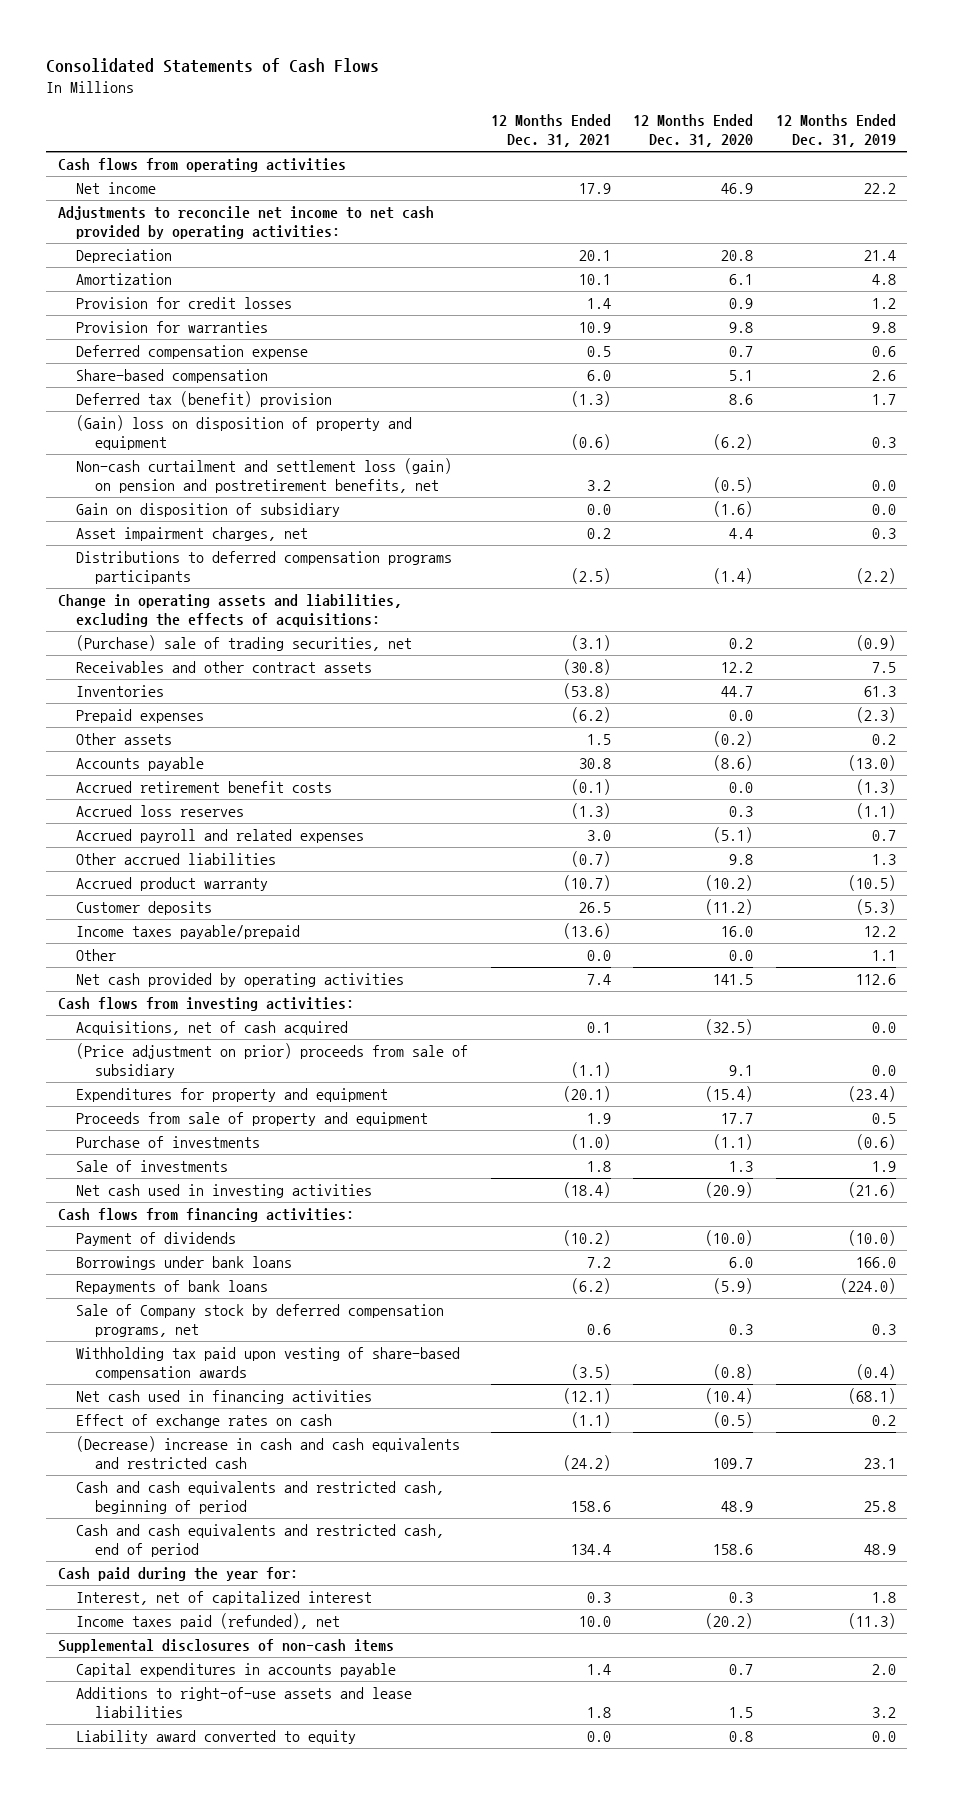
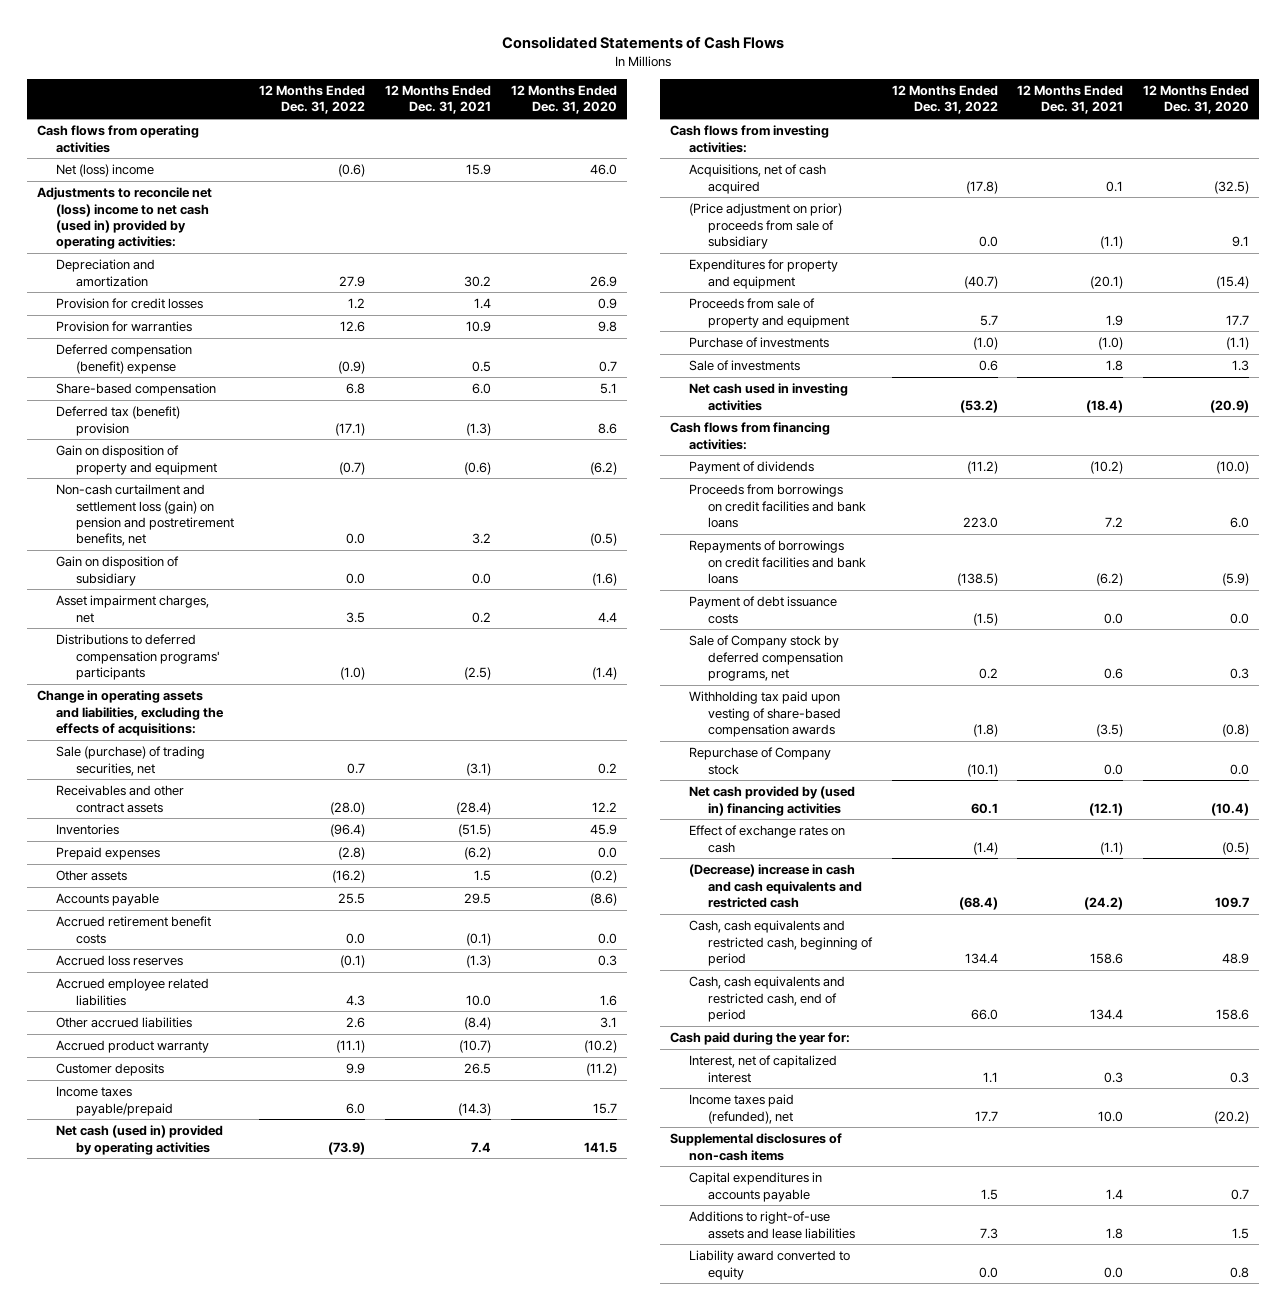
- | 12 Months Ended Dec. 31, 2021 | 12 Months Ended Dec. 31, 2020 | 12 Months Ended Dec. 31, 2019
+ | 12 Months Ended Dec. 31, 2022 | 12 Months Ended Dec. 31, 2021 | 12 Months Ended Dec. 31, 2020
- Net income | 17.9 | 46.9 | 22.2
- Adjustments to reconcile net income to net cash provided by operating activities:
- Depreciation | 20.1 | 20.8 | 21.4
- Amortization | 10.1 | 6.1 | 4.8
+ Net (loss) income | (0.6) | 15.9 | 46.0
+ Adjustments to reconcile net (loss) income to net cash (used in) provided by operating activities:
+ Depreciation and amortization | 27.9 | 30.2 | 26.9
- Deferred compensation expense | 0.5 | 0.7 | 0.6
+ Deferred compensation (benefit) expense | (0.9) | 0.5 | 0.7
- (Gain) loss on disposition of property and equipment | (0.6) | (6.2) | 0.3
+ Gain on disposition of property and equipment | (0.7) | (0.6) | (6.2)
- Distributions to deferred compensation programs participants | (2.5) | (1.4) | (2.2)
+ Distributions to deferred compensation programs' participants | (1.0) | (2.5) | (1.4)
- (Purchase) sale of trading securities, net | (3.1) | 0.2 | (0.9)
- Receivables and other contract assets | (30.8) | 12.2 | 7.5
- Inventories | (53.8) | 44.7 | 61.3
+ Sale (purchase) of trading securities, net | 0.7 | (3.1) | 0.2
+ Receivables and other contract assets | (28.0) | (28.4) | 12.2
+ Inventories | (96.4) | (51.5) | 45.9
- Accounts payable | 30.8 | (8.6) | (13.0)
+ Accounts payable | 25.5 | 29.5 | (8.6)
- Accrued payroll and related expenses | 3.0 | (5.1) | 0.7
- Other accrued liabilities | (0.7) | 9.8 | 1.3
+ Accrued employee related liabilities | 4.3 | 10.0 | 1.6
+ Other accrued liabilities | 2.6 | (8.4) | 3.1
- Income taxes payable/prepaid | (13.6) | 16.0 | 12.2
- Other | 0.0 | 0.0 | 1.1
- Net cash provided by operating activities | 7.4 | 141.5 | 112.6
+ Income taxes payable/prepaid | 6.0 | (14.3) | 15.7
+ Net cash (used in) provided by operating activities | (73.9) | 7.4 | 141.5
- Borrowings under bank loans | 7.2 | 6.0 | 166.0
- Repayments of bank loans | (6.2) | (5.9) | (224.0)
+ Proceeds from borrowings on credit facilities and bank loans | 223.0 | 7.2 | 6.0
+ Repayments of borrowings on credit facilities and bank loans | (138.5) | (6.2) | (5.9)
+ Payment of debt issuance costs | (1.5) | 0.0 | 0.0
- Net cash used in financing activities | (12.1) | (10.4) | (68.1)
+ Repurchase of Company stock | (10.1) | 0.0 | 0.0
+ Net cash provided by (used in) financing activities | 60.1 | (12.1) | (10.4)
- Cash and cash equivalents and restricted cash, beginning of period | 158.6 | 48.9 | 25.8
- Cash and cash equivalents and restricted cash, end of period | 134.4 | 158.6 | 48.9
+ Cash, cash equivalents and restricted cash, beginning of period | 134.4 | 158.6 | 48.9
+ Cash, cash equivalents and restricted cash, end of period | 66.0 | 134.4 | 158.6

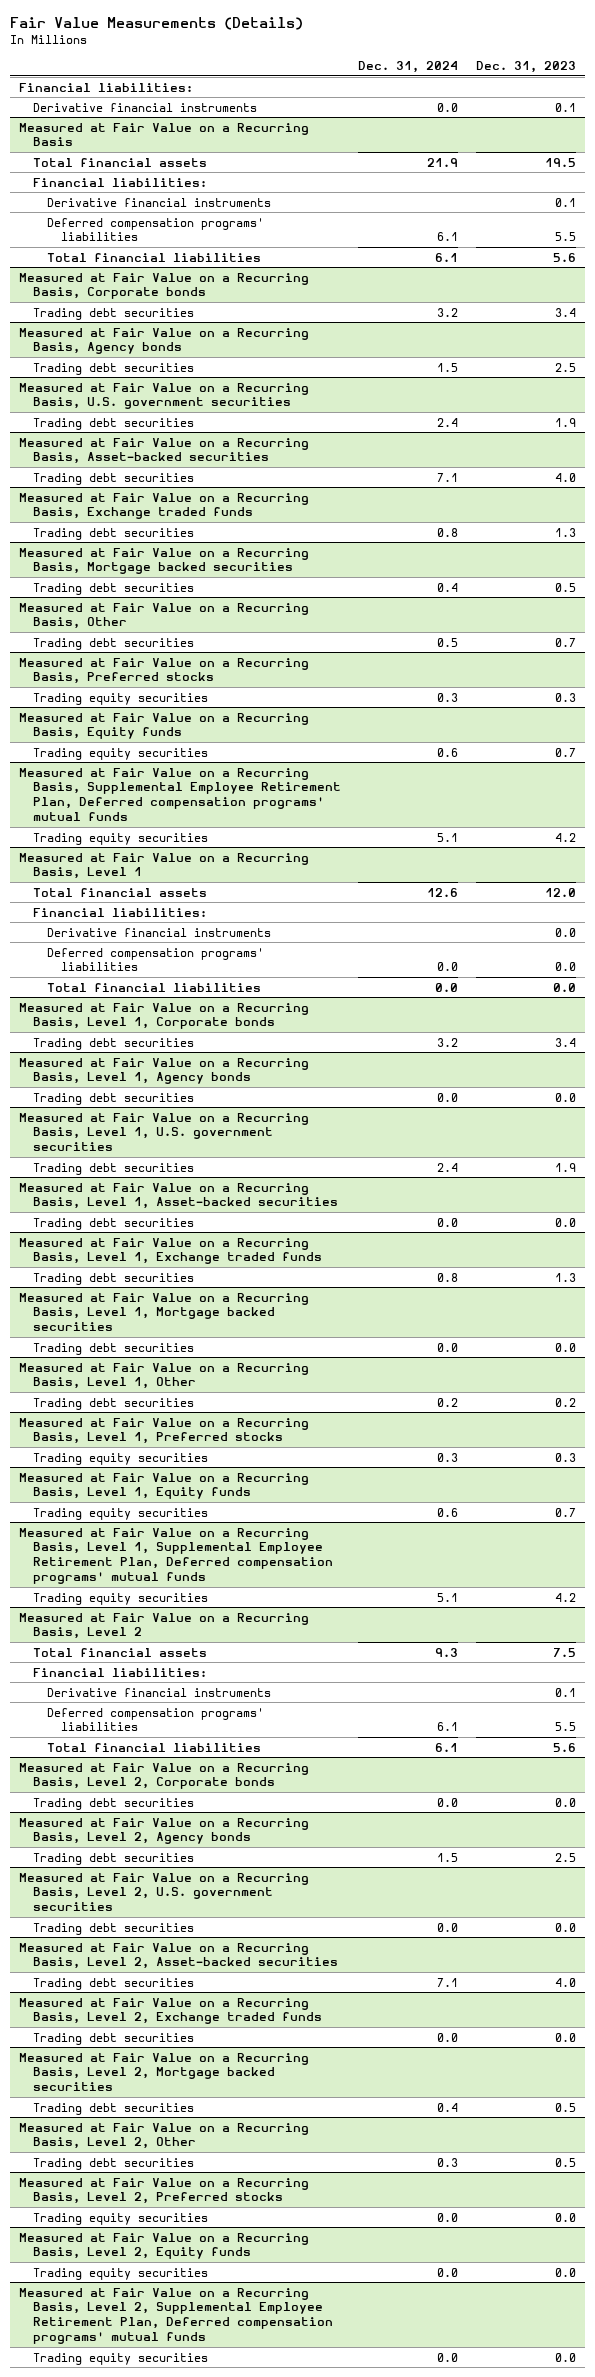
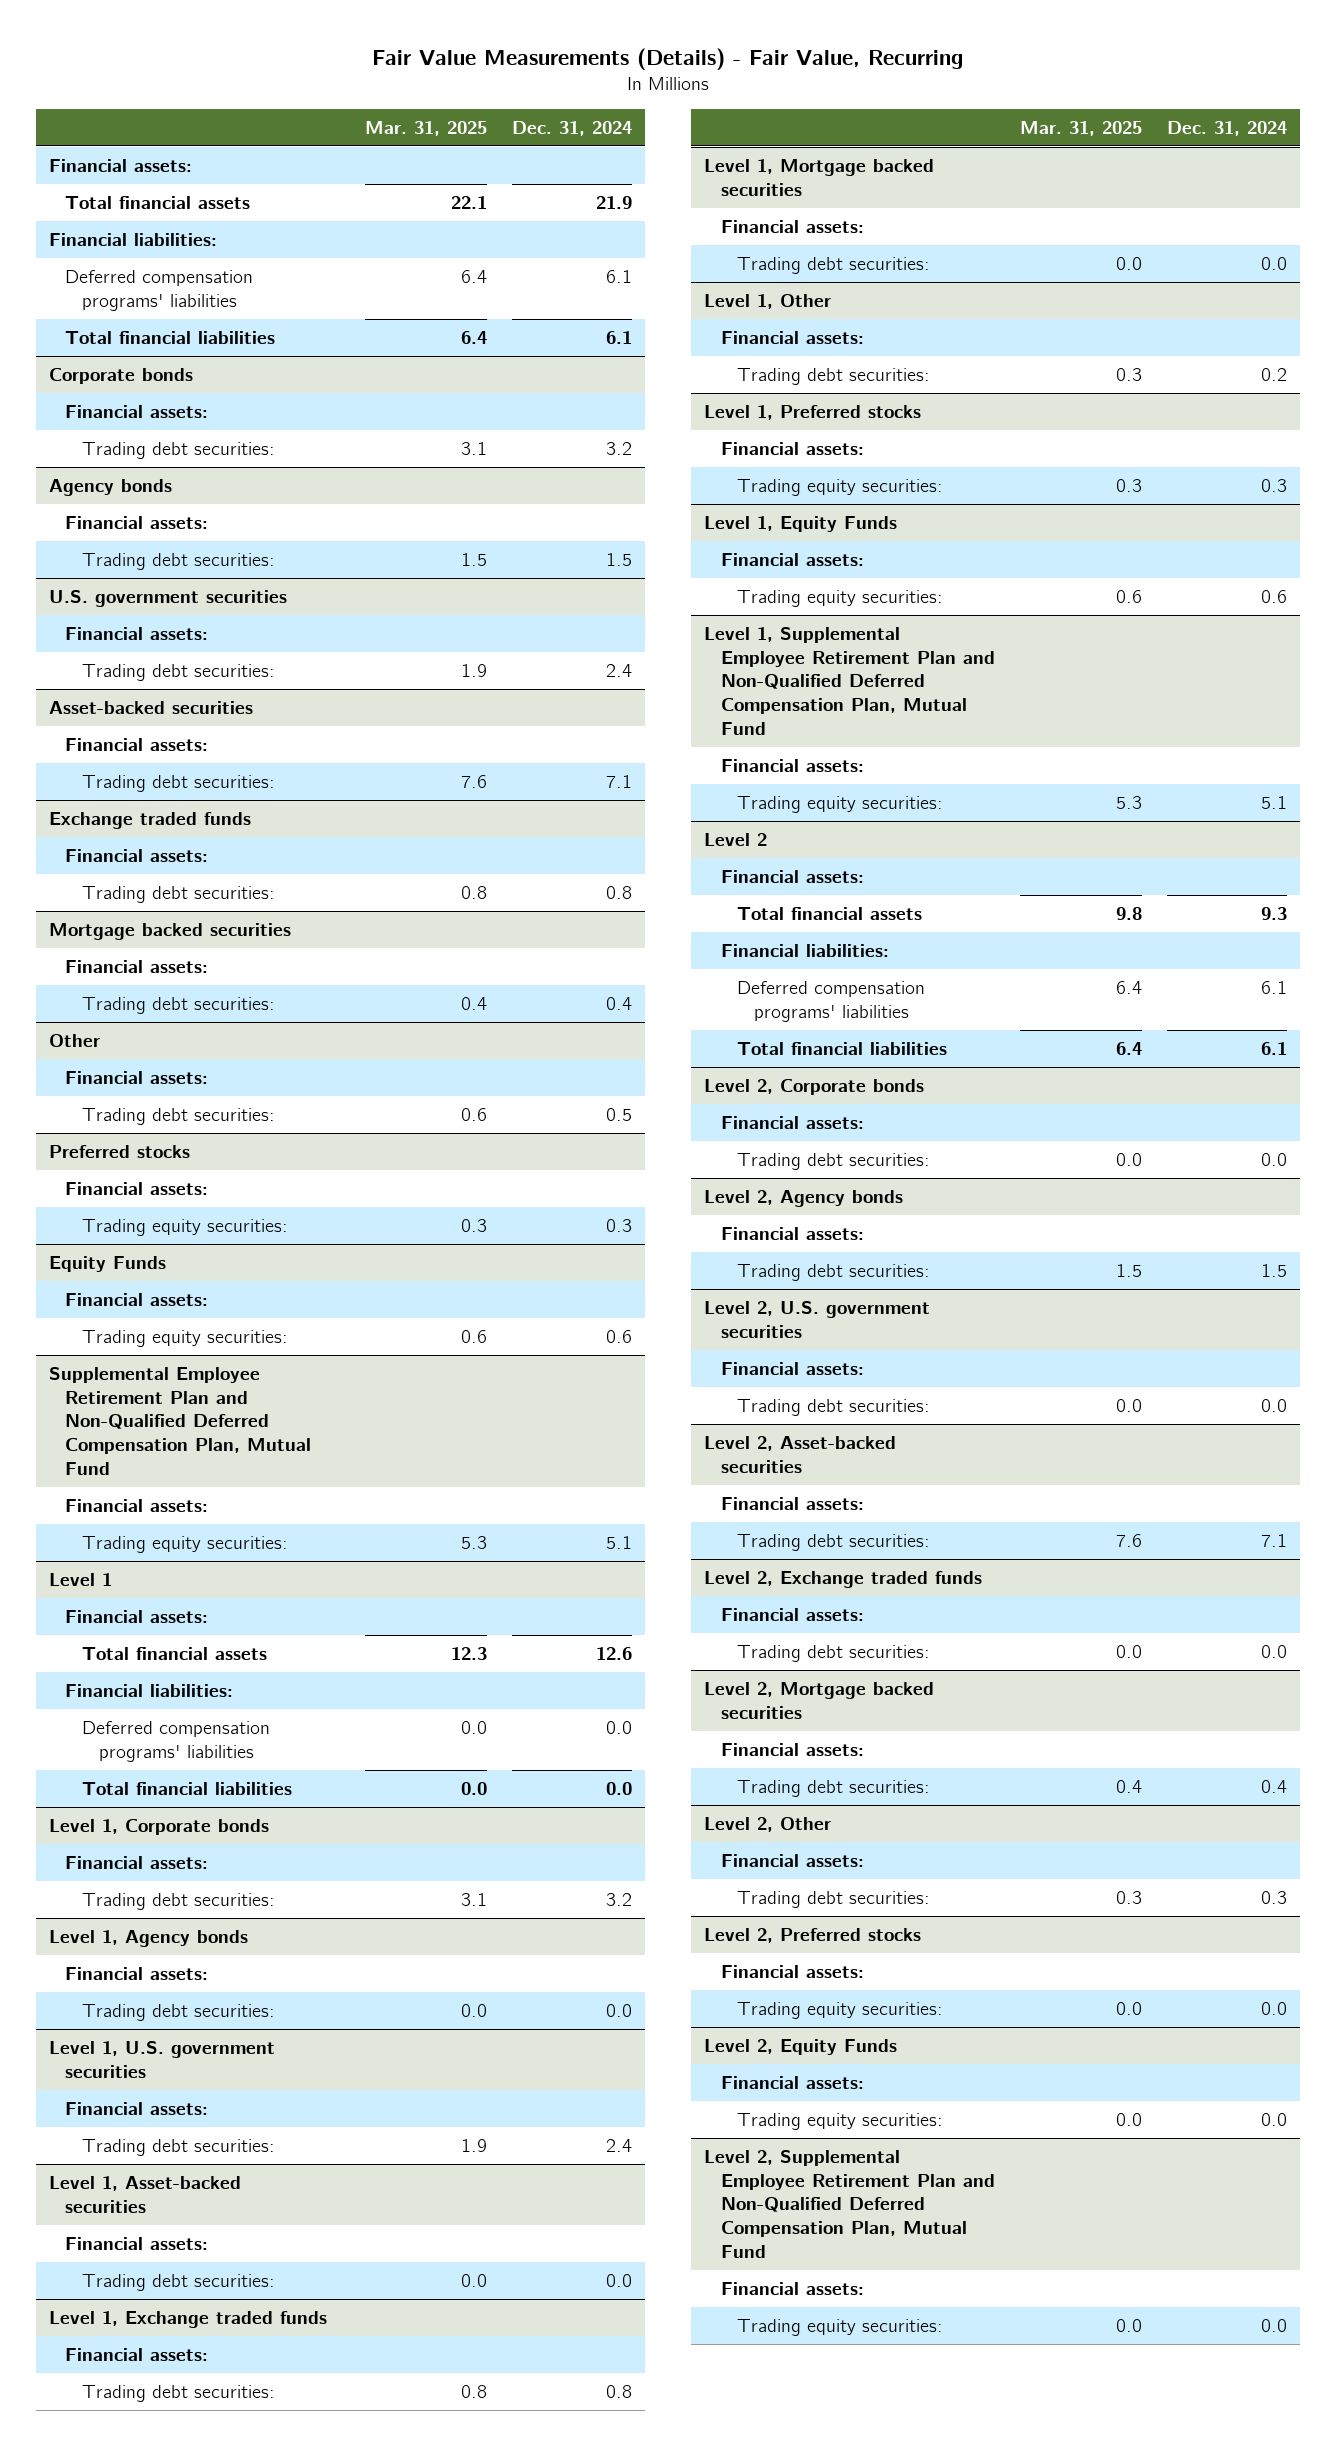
- Fair Value Measurements (Details)
+ Fair Value Measurements (Details) - Fair Value, Recurring
- | Dec. 31, 2024 | Dec. 31, 2023
+ | Mar. 31, 2025 | Dec. 31, 2024
- Financial liabilities:
- Derivative financial instruments | 0.0 | 0.1
- Measured at Fair Value on a Recurring Basis
+ Financial assets:
- Derivative financial instruments | | 0.1
- Measured at Fair Value on a Recurring Basis, Corporate bonds
- Trading debt securities | 3.2 | 3.4
- Measured at Fair Value on a Recurring Basis, Agency bonds
- Trading debt securities | 1.5 | 2.5
- Measured at Fair Value on a Recurring Basis, U.S. government securities
- Trading debt securities | 2.4 | 1.9
- Measured at Fair Value on a Recurring Basis, Asset-backed securities
- Trading debt securities | 7.1 | 4.0
- Measured at Fair Value on a Recurring Basis, Exchange traded funds
- Trading debt securities | 0.8 | 1.3
- Measured at Fair Value on a Recurring Basis, Mortgage backed securities
- Trading debt securities | 0.4 | 0.5
- Measured at Fair Value on a Recurring Basis, Other
- Trading debt securities | 0.5 | 0.7
- Measured at Fair Value on a Recurring Basis, Preferred stocks
- Trading equity securities | 0.3 | 0.3
- Measured at Fair Value on a Recurring Basis, Equity funds
- Trading equity securities | 0.6 | 0.7
- Measured at Fair Value on a Recurring Basis, Supplemental Employee Retirement Plan, Deferred compensation programs' mutual funds
- Trading equity securities | 5.1 | 4.2
- Measured at Fair Value on a Recurring Basis, Level 1
+ Corporate bonds
+ Financial assets:
+ Trading debt securities: | 3.1 | 3.2
+ Agency bonds
+ Financial assets:
+ Trading debt securities: | 1.5 | 1.5
+ U.S. government securities
+ Financial assets:
+ Trading debt securities: | 1.9 | 2.4
+ Asset-backed securities
+ Financial assets:
+ Trading debt securities: | 7.6 | 7.1
+ Exchange traded funds
+ Financial assets:
+ Trading debt securities: | 0.8 | 0.8
+ Mortgage backed securities
+ Financial assets:
+ Trading debt securities: | 0.4 | 0.4
+ Other
+ Financial assets:
+ Trading debt securities: | 0.6 | 0.5
+ Preferred stocks
+ Financial assets:
+ Trading equity securities: | 0.3 | 0.3
+ Equity Funds
+ Financial assets:
+ Trading equity securities: | 0.6 | 0.6
+ Supplemental Employee Retirement Plan and Non-Qualified Deferred Compensation Plan, Mutual Fund
+ Financial assets:
+ Trading equity securities: | 5.3 | 5.1
+ Level 1
+ Financial assets:
- Derivative financial instruments | | 0.0
- Measured at Fair Value on a Recurring Basis, Level 1, Corporate bonds
- Trading debt securities | 3.2 | 3.4
- Measured at Fair Value on a Recurring Basis, Level 1, Agency bonds
- Trading debt securities | 0.0 | 0.0
- Measured at Fair Value on a Recurring Basis, Level 1, U.S. government securities
- Trading debt securities | 2.4 | 1.9
- Measured at Fair Value on a Recurring Basis, Level 1, Asset-backed securities
- Trading debt securities | 0.0 | 0.0
- Measured at Fair Value on a Recurring Basis, Level 1, Exchange traded funds
- Trading debt securities | 0.8 | 1.3
- Measured at Fair Value on a Recurring Basis, Level 1, Mortgage backed securities
- Trading debt securities | 0.0 | 0.0
- Measured at Fair Value on a Recurring Basis, Level 1, Other
- Trading debt securities | 0.2 | 0.2
- Measured at Fair Value on a Recurring Basis, Level 1, Preferred stocks
- Trading equity securities | 0.3 | 0.3
- Measured at Fair Value on a Recurring Basis, Level 1, Equity funds
- Trading equity securities | 0.6 | 0.7
- Measured at Fair Value on a Recurring Basis, Level 1, Supplemental Employee Retirement Plan, Deferred compensation programs' mutual funds
- Trading equity securities | 5.1 | 4.2
- Measured at Fair Value on a Recurring Basis, Level 2
+ Level 1, Corporate bonds
+ Financial assets:
+ Trading debt securities: | 3.1 | 3.2
+ Level 1, Agency bonds
+ Financial assets:
+ Trading debt securities: | 0.0 | 0.0
+ Level 1, U.S. government securities
+ Financial assets:
+ Trading debt securities: | 1.9 | 2.4
+ Level 1, Asset-backed securities
+ Financial assets:
+ Trading debt securities: | 0.0 | 0.0
+ Level 1, Exchange traded funds
+ Financial assets:
+ Trading debt securities: | 0.8 | 0.8
+ Level 1, Mortgage backed securities
+ Financial assets:
+ Trading debt securities: | 0.0 | 0.0
+ Level 1, Other
+ Financial assets:
+ Trading debt securities: | 0.3 | 0.2
+ Level 1, Preferred stocks
+ Financial assets:
+ Trading equity securities: | 0.3 | 0.3
+ Level 1, Equity Funds
+ Financial assets:
+ Trading equity securities: | 0.6 | 0.6
+ Level 1, Supplemental Employee Retirement Plan and Non-Qualified Deferred Compensation Plan, Mutual Fund
+ Financial assets:
+ Trading equity securities: | 5.3 | 5.1
+ Level 2
+ Financial assets:
- Derivative financial instruments | | 0.1
- Measured at Fair Value on a Recurring Basis, Level 2, Corporate bonds
- Trading debt securities | 0.0 | 0.0
- Measured at Fair Value on a Recurring Basis, Level 2, Agency bonds
- Trading debt securities | 1.5 | 2.5
- Measured at Fair Value on a Recurring Basis, Level 2, U.S. government securities
- Trading debt securities | 0.0 | 0.0
- Measured at Fair Value on a Recurring Basis, Level 2, Asset-backed securities
- Trading debt securities | 7.1 | 4.0
- Measured at Fair Value on a Recurring Basis, Level 2, Exchange traded funds
- Trading debt securities | 0.0 | 0.0
- Measured at Fair Value on a Recurring Basis, Level 2, Mortgage backed securities
- Trading debt securities | 0.4 | 0.5
- Measured at Fair Value on a Recurring Basis, Level 2, Other
- Trading debt securities | 0.3 | 0.5
- Measured at Fair Value on a Recurring Basis, Level 2, Preferred stocks
- Trading equity securities | 0.0 | 0.0
- Measured at Fair Value on a Recurring Basis, Level 2, Equity funds
- Trading equity securities | 0.0 | 0.0
- Measured at Fair Value on a Recurring Basis, Level 2, Supplemental Employee Retirement Plan, Deferred compensation programs' mutual funds
- Trading equity securities | 0.0 | 0.0
+ Level 2, Corporate bonds
+ Financial assets:
+ Trading debt securities: | 0.0 | 0.0
+ Level 2, Agency bonds
+ Financial assets:
+ Trading debt securities: | 1.5 | 1.5
+ Level 2, U.S. government securities
+ Financial assets:
+ Trading debt securities: | 0.0 | 0.0
+ Level 2, Asset-backed securities
+ Financial assets:
+ Trading debt securities: | 7.6 | 7.1
+ Level 2, Exchange traded funds
+ Financial assets:
+ Trading debt securities: | 0.0 | 0.0
+ Level 2, Mortgage backed securities
+ Financial assets:
+ Trading debt securities: | 0.4 | 0.4
+ Level 2, Other
+ Financial assets:
+ Trading debt securities: | 0.3 | 0.3
+ Level 2, Preferred stocks
+ Financial assets:
+ Trading equity securities: | 0.0 | 0.0
+ Level 2, Equity Funds
+ Financial assets:
+ Trading equity securities: | 0.0 | 0.0
+ Level 2, Supplemental Employee Retirement Plan and Non-Qualified Deferred Compensation Plan, Mutual Fund
+ Financial assets:
+ Trading equity securities: | 0.0 | 0.0

